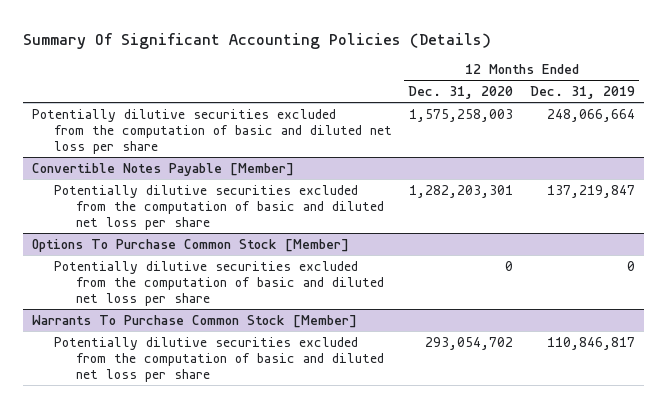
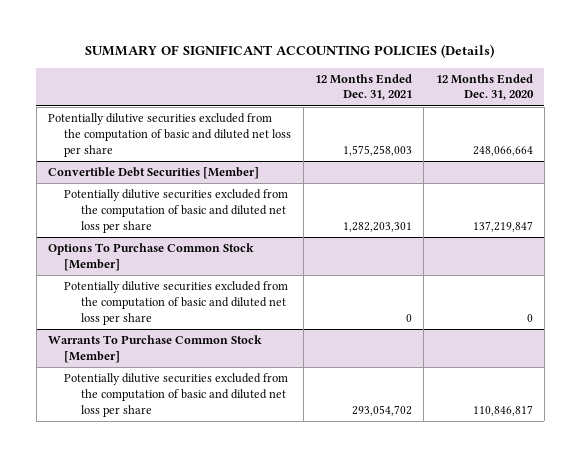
- Summary Of Significant Accounting Policies (Details)
+ SUMMARY OF SIGNIFICANT ACCOUNTING POLICIES (Details)
- | 12 Months Ended Dec. 31, 2020 | 12 Months Ended Dec. 31, 2019
+ | 12 Months Ended Dec. 31, 2021 | 12 Months Ended Dec. 31, 2020
- Potentially dilutive securities excluded from the computation of basic and diluted net loss per share | 1,575,258,003 | 248,066,664
- Convertible Notes Payable [Member]
- Potentially dilutive securities excluded from the computation of basic and diluted net loss per share | 1,282,203,301 | 137,219,847
+ Potentially dilutive securities excluded from the computation of basic and diluted net loss per share | 1,575,258,003 | 248,066,664
+ Convertible Debt Securities [Member]
+ Potentially dilutive securities excluded from the computation of basic and diluted net loss per share | 1,282,203,301 | 137,219,847
@ Warrants To Purchase Common Stock [Member]
- Potentially dilutive securities excluded from the computation of basic and diluted net loss per share | 293,054,702 | 110,846,817
+ Potentially dilutive securities excluded from the computation of basic and diluted net loss per share | 293,054,702 | 110,846,817

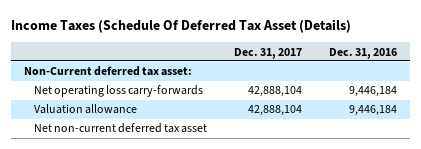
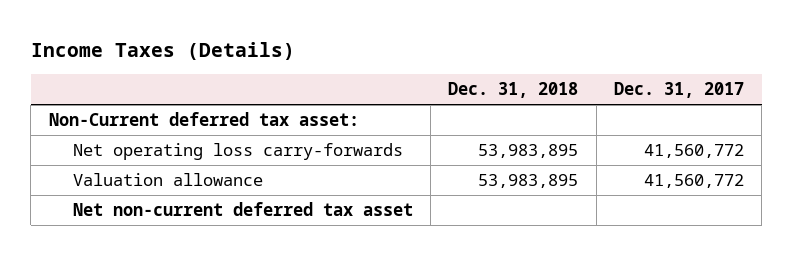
- Income Taxes (Schedule Of Deferred Tax Asset (Details)
+ Income Taxes (Details)
- | Dec. 31, 2017 | Dec. 31, 2016
+ | Dec. 31, 2018 | Dec. 31, 2017
- Net operating loss carry-forwards | 42,888,104 | 9,446,184
- Valuation allowance | 42,888,104 | 9,446,184
+ Net operating loss carry-forwards | 53,983,895 | 41,560,772
+ Valuation allowance | 53,983,895 | 41,560,772

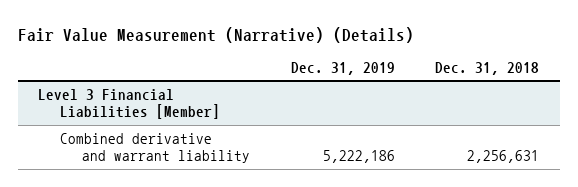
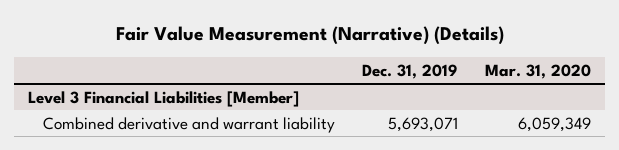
- | Dec. 31, 2019 | Dec. 31, 2018
+ | Dec. 31, 2019 | Mar. 31, 2020
@ Level 3 Financial Liabilities [Member]
- Combined derivative and warrant liability | 5,222,186 | 2,256,631
+ Combined derivative and warrant liability | 5,693,071 | 6,059,349

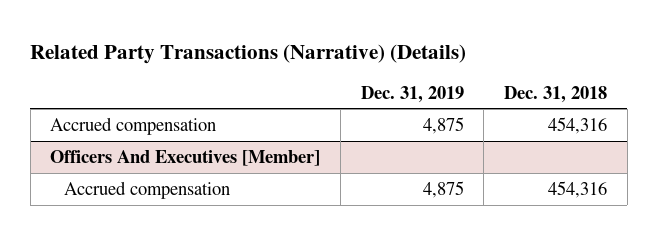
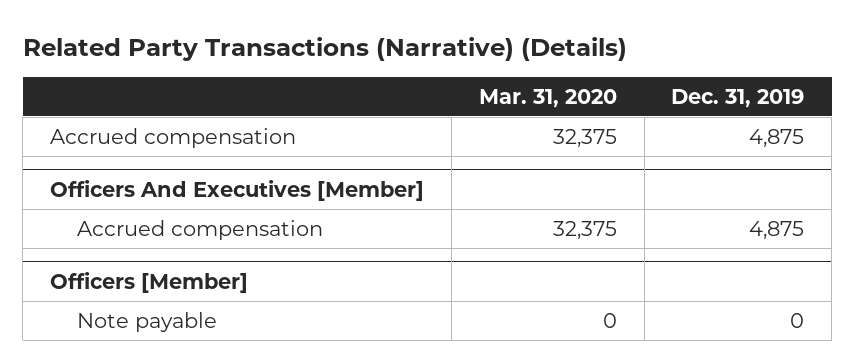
- | Dec. 31, 2019 | Dec. 31, 2018
+ | Mar. 31, 2020 | Dec. 31, 2019
+ Officers [Member]
+ Note payable | 0 | 0

